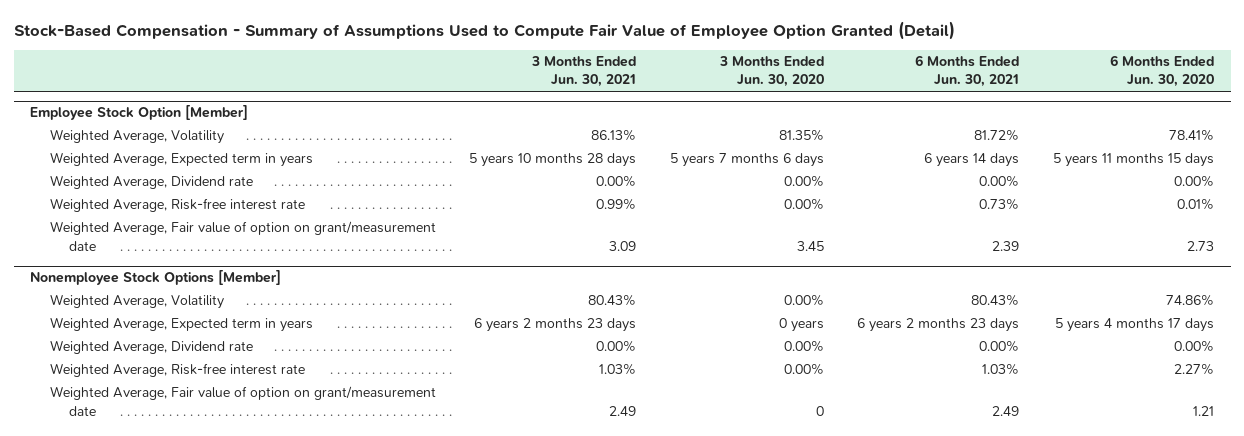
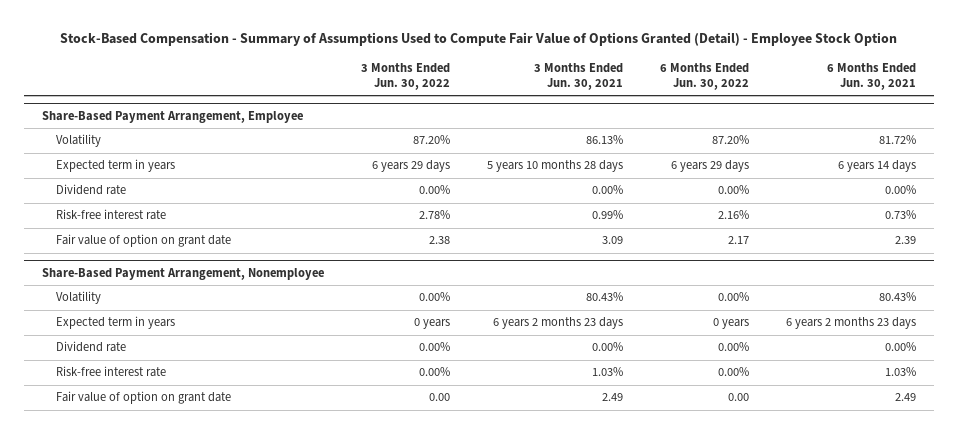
- Stock-Based Compensation - Summary of Assumptions Used to Compute Fair Value of Employee Option Granted (Detail)
+ Stock-Based Compensation - Summary of Assumptions Used to Compute Fair Value of Options Granted (Detail) - Employee Stock Option
- | 3 Months Ended Jun. 30, 2021 | 3 Months Ended Jun. 30, 2020 | 6 Months Ended Jun. 30, 2021 | 6 Months Ended Jun. 30, 2020
+ | 3 Months Ended Jun. 30, 2022 | 3 Months Ended Jun. 30, 2021 | 6 Months Ended Jun. 30, 2022 | 6 Months Ended Jun. 30, 2021
- Employee Stock Option [Member]
- Weighted Average, Volatility | 86.13% | 81.35% | 81.72% | 78.41%
- Weighted Average, Expected term in years | 5 years 10 months 28 days | 5 years 7 months 6 days | 6 years 14 days | 5 years 11 months 15 days
- Weighted Average, Dividend rate | 0.00% | 0.00% | 0.00% | 0.00%
- Weighted Average, Risk-free interest rate | 0.99% | 0.00% | 0.73% | 0.01%
- Weighted Average, Fair value of option on grant/measurement date | 3.09 | 3.45 | 2.39 | 2.73
- Nonemployee Stock Options [Member]
- Weighted Average, Volatility | 80.43% | 0.00% | 80.43% | 74.86%
- Weighted Average, Expected term in years | 6 years 2 months 23 days | 0 years | 6 years 2 months 23 days | 5 years 4 months 17 days
- Weighted Average, Dividend rate | 0.00% | 0.00% | 0.00% | 0.00%
- Weighted Average, Risk-free interest rate | 1.03% | 0.00% | 1.03% | 2.27%
- Weighted Average, Fair value of option on grant/measurement date | 2.49 | 0 | 2.49 | 1.21
+ Share-Based Payment Arrangement, Employee
+ Volatility | 87.20% | 86.13% | 87.20% | 81.72%
+ Expected term in years | 6 years 29 days | 5 years 10 months 28 days | 6 years 29 days | 6 years 14 days
+ Dividend rate | 0.00% | 0.00% | 0.00% | 0.00%
+ Risk-free interest rate | 2.78% | 0.99% | 2.16% | 0.73%
+ Fair value of option on grant date | 2.38 | 3.09 | 2.17 | 2.39
+ Share-Based Payment Arrangement, Nonemployee
+ Volatility | 0.00% | 80.43% | 0.00% | 80.43%
+ Expected term in years | 0 years | 6 years 2 months 23 days | 0 years | 6 years 2 months 23 days
+ Dividend rate | 0.00% | 0.00% | 0.00% | 0.00%
+ Risk-free interest rate | 0.00% | 1.03% | 0.00% | 1.03%
+ Fair value of option on grant date | 0.00 | 2.49 | 0.00 | 2.49

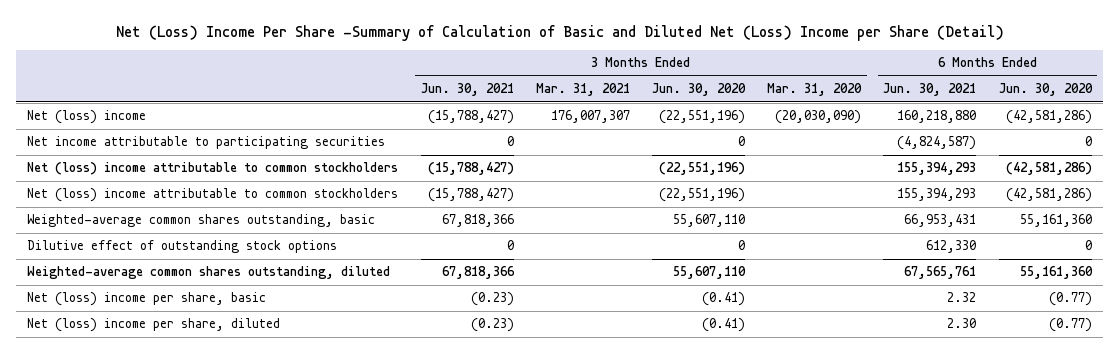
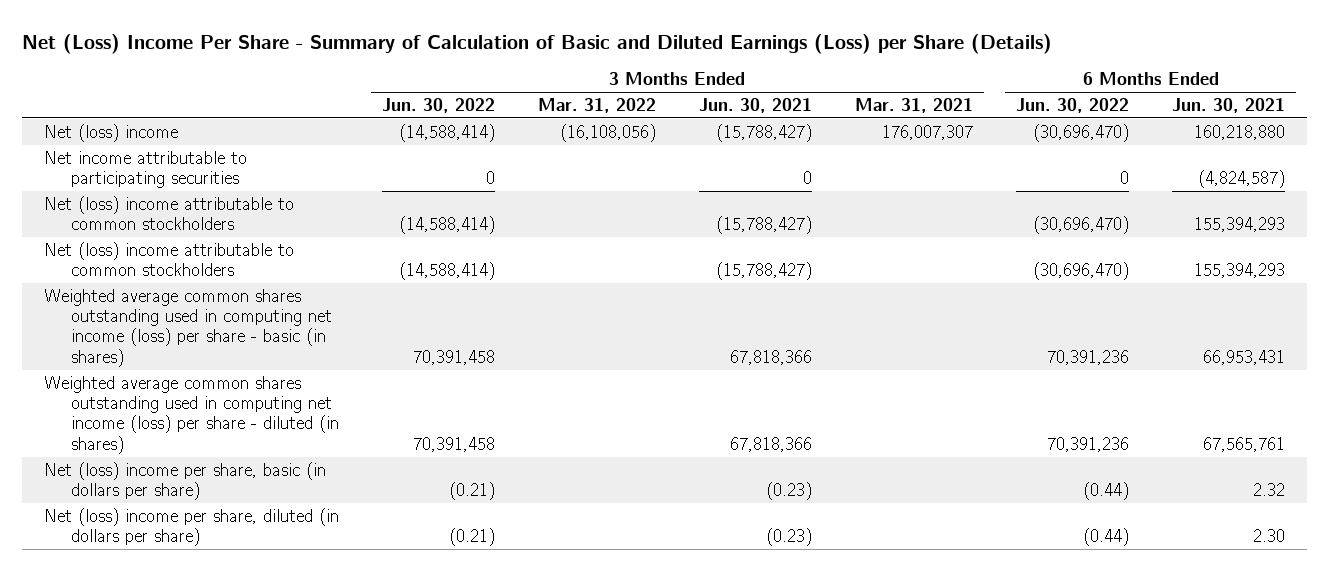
- Net (Loss) Income Per Share -Summary of Calculation of Basic and Diluted Net (Loss) Income per Share (Detail)
+ Net (Loss) Income Per Share - Summary of Calculation of Basic and Diluted Earnings (Loss) per Share (Details)
- | 3 Months Ended Jun. 30, 2021 | 3 Months Ended Mar. 31, 2021 | 3 Months Ended Jun. 30, 2020 | 3 Months Ended Mar. 31, 2020 | 6 Months Ended Jun. 30, 2021 | 6 Months Ended Jun. 30, 2020
+ | 3 Months Ended Jun. 30, 2022 | 3 Months Ended Mar. 31, 2022 | 3 Months Ended Jun. 30, 2021 | 3 Months Ended Mar. 31, 2021 | 6 Months Ended Jun. 30, 2022 | 6 Months Ended Jun. 30, 2021
- Weighted-average common shares outstanding, basic | 67,818,366 | | 55,607,110 | | 66,953,431 | 55,161,360
- Dilutive effect of outstanding stock options | 0 | | 0 | | 612,330 | 0
- Weighted-average common shares outstanding, diluted | 67,818,366 | | 55,607,110 | | 67,565,761 | 55,161,360
- Net (loss) income per share, basic | (0.23) | | (0.41) | | 2.32 | (0.77)
- Net (loss) income per share, diluted | (0.23) | | (0.41) | | 2.30 | (0.77)
+ Weighted average common shares outstanding used in computing net income (loss) per share - basic (in shares) | 70,391,458 | | 67,818,366 | | 70,391,236 | 66,953,431
+ Weighted average common shares outstanding used in computing net income (loss) per share - diluted (in shares) | 70,391,458 | | 67,818,366 | | 70,391,236 | 67,565,761
+ Net (loss) income per share, basic (in dollars per share) | (0.21) | | (0.23) | | (0.44) | 2.32
+ Net (loss) income per share, diluted (in dollars per share) | (0.21) | | (0.23) | | (0.44) | 2.30

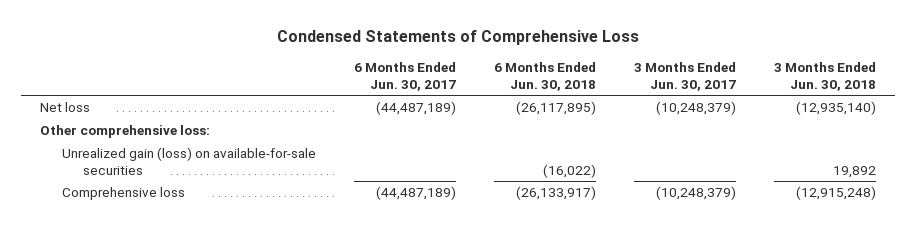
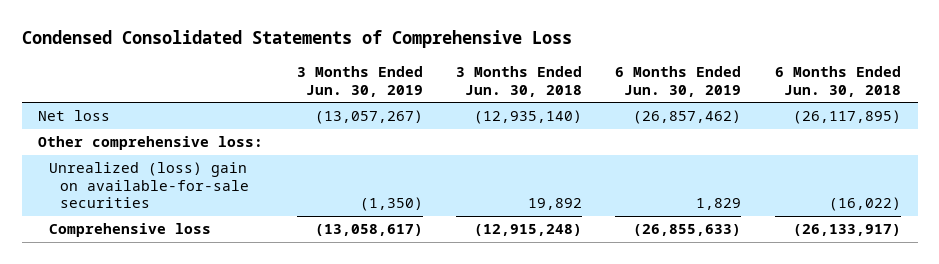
- Condensed Statements of Comprehensive Loss
+ Condensed Consolidated Statements of Comprehensive Loss
- | 6 Months Ended Jun. 30, 2017 | 6 Months Ended Jun. 30, 2018 | 3 Months Ended Jun. 30, 2017 | 3 Months Ended Jun. 30, 2018
+ | 3 Months Ended Jun. 30, 2019 | 3 Months Ended Jun. 30, 2018 | 6 Months Ended Jun. 30, 2019 | 6 Months Ended Jun. 30, 2018
- Unrealized gain (loss) on available-for-sale securities | | (16,022) | | 19,892
+ Unrealized (loss) gain on available-for-sale securities | (1,350) | 19,892 | 1,829 | (16,022)

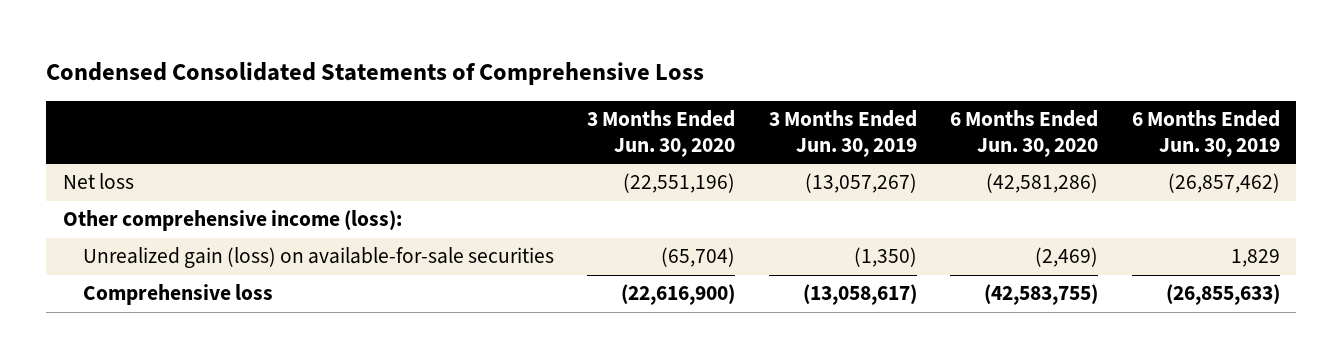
- | 3 Months Ended Jun. 30, 2019 | 3 Months Ended Jun. 30, 2018 | 6 Months Ended Jun. 30, 2019 | 6 Months Ended Jun. 30, 2018
+ | 3 Months Ended Jun. 30, 2020 | 3 Months Ended Jun. 30, 2019 | 6 Months Ended Jun. 30, 2020 | 6 Months Ended Jun. 30, 2019
- Other comprehensive loss:
- Unrealized (loss) gain on available-for-sale securities | (1,350) | 19,892 | 1,829 | (16,022)
+ Other comprehensive income (loss):
+ Unrealized gain (loss) on available-for-sale securities | (65,704) | (1,350) | (2,469) | 1,829

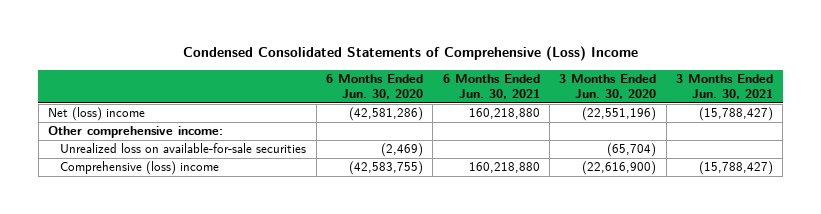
- Condensed Consolidated Statements of Comprehensive Loss
+ Condensed Consolidated Statements of Comprehensive (Loss) Income
- | 3 Months Ended Jun. 30, 2020 | 3 Months Ended Jun. 30, 2019 | 6 Months Ended Jun. 30, 2020 | 6 Months Ended Jun. 30, 2019
+ | 6 Months Ended Jun. 30, 2020 | 6 Months Ended Jun. 30, 2021 | 3 Months Ended Jun. 30, 2020 | 3 Months Ended Jun. 30, 2021
- Net loss | (22,551,196) | (13,057,267) | (42,581,286) | (26,857,462)
- Other comprehensive income (loss):
- Unrealized gain (loss) on available-for-sale securities | (65,704) | (1,350) | (2,469) | 1,829
- Comprehensive loss | (22,616,900) | (13,058,617) | (42,583,755) | (26,855,633)
+ Net (loss) income | (42,581,286) | 160,218,880 | (22,551,196) | (15,788,427)
+ Other comprehensive income:
+ Unrealized loss on available-for-sale securities | (2,469) | | (65,704) |
+ Comprehensive (loss) income | (42,583,755) | 160,218,880 | (22,616,900) | (15,788,427)

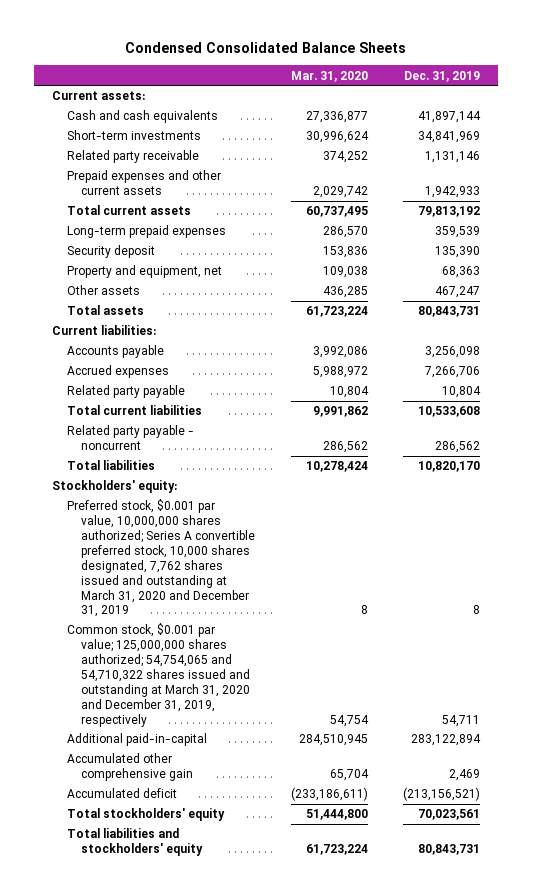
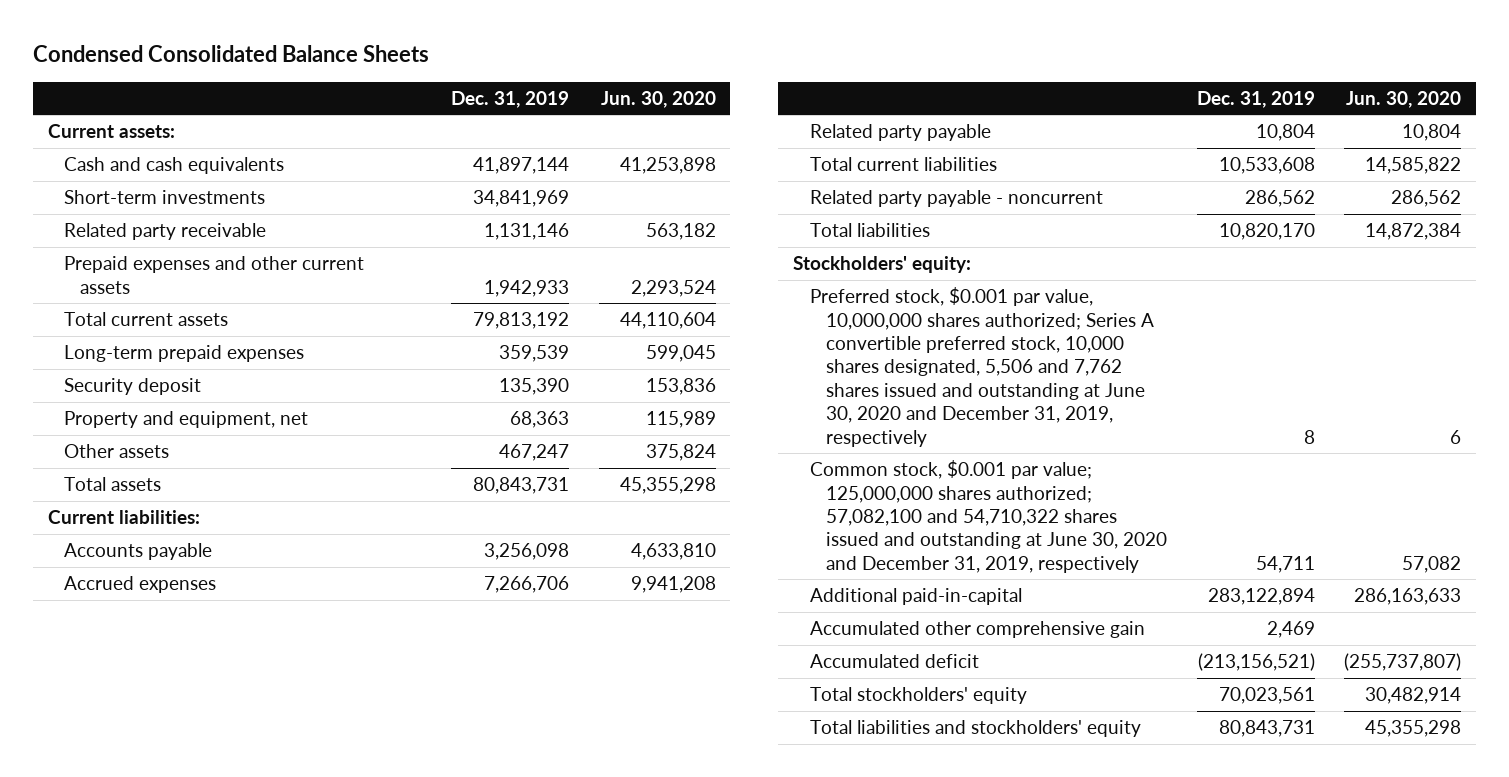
- | Mar. 31, 2020 | Dec. 31, 2019
+ | Dec. 31, 2019 | Jun. 30, 2020
- Preferred stock, $0.001 par value, 10,000,000 shares authorized; Series A convertible preferred stock, 10,000 shares designated, 7,762 shares issued and outstanding at March 31, 2020 and December 31, 2019 | 8 | 8
- Common stock, $0.001 par value; 125,000,000 shares authorized; 54,754,065 and 54,710,322 shares issued and outstanding at March 31, 2020 and December 31, 2019, respectively | 54,754 | 54,711
+ Preferred stock, $0.001 par value, 10,000,000 shares authorized; Series A convertible preferred stock, 10,000 shares designated, 5,506 and 7,762 shares issued and outstanding at June 30, 2020 and December 31, 2019, respectively | 8 | 6
+ Common stock, $0.001 par value; 125,000,000 shares authorized; 57,082,100 and 54,710,322 shares issued and outstanding at June 30, 2020 and December 31, 2019, respectively | 54,711 | 57,082

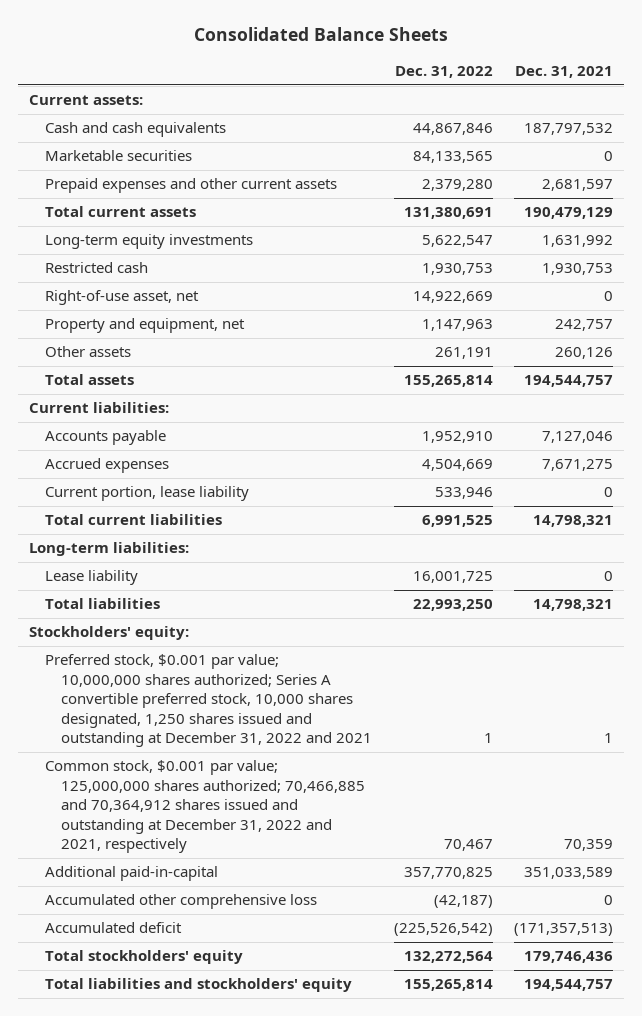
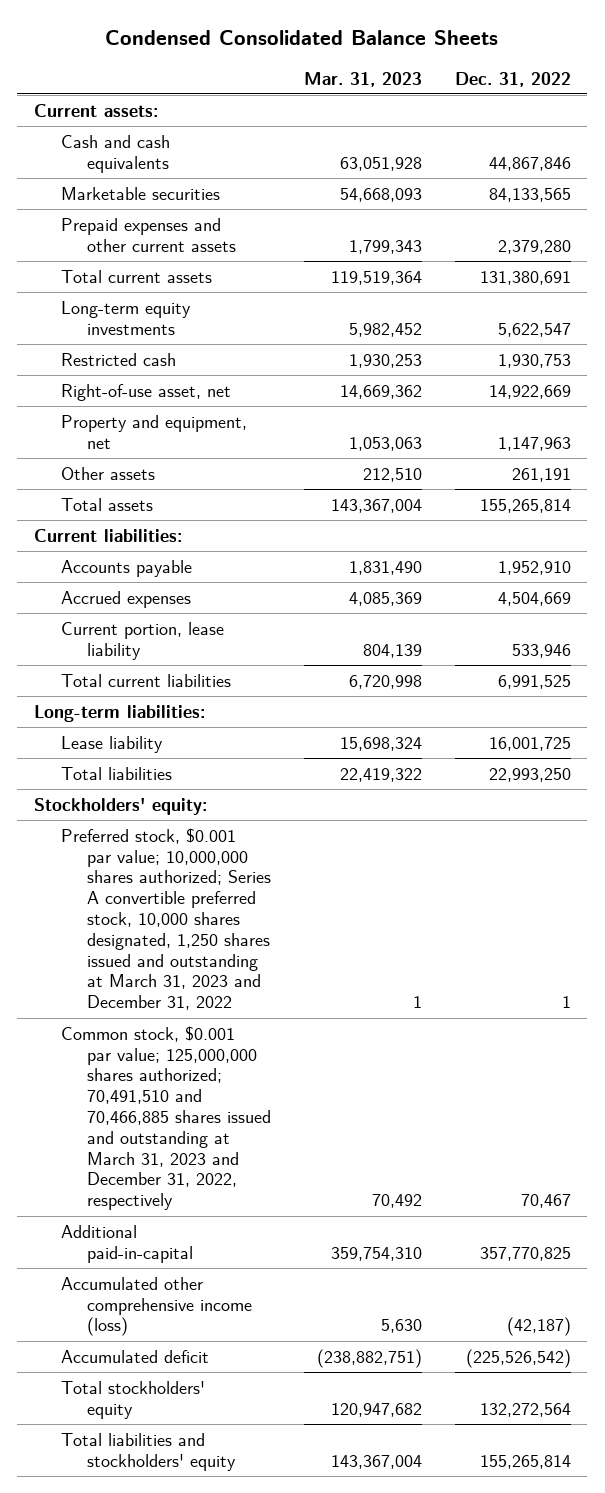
- Consolidated Balance Sheets
+ Condensed Consolidated Balance Sheets
- | Dec. 31, 2022 | Dec. 31, 2021
+ | Mar. 31, 2023 | Dec. 31, 2022
- Preferred stock, $0.001 par value; 10,000,000 shares authorized; Series A convertible preferred stock, 10,000 shares designated, 1,250 shares issued and outstanding at December 31, 2022 and 2021 | 1 | 1
- Common stock, $0.001 par value; 125,000,000 shares authorized; 70,466,885 and 70,364,912 shares issued and outstanding at December 31, 2022 and 2021, respectively | 70,467 | 70,359
+ Preferred stock, $0.001 par value; 10,000,000 shares authorized; Series A convertible preferred stock, 10,000 shares designated, 1,250 shares issued and outstanding at March 31, 2023 and December 31, 2022 | 1 | 1
+ Common stock, $0.001 par value; 125,000,000 shares authorized; 70,491,510 and 70,466,885 shares issued and outstanding at March 31, 2023 and December 31, 2022, respectively | 70,492 | 70,467
- Accumulated other comprehensive loss | (42,187) | 0
+ Accumulated other comprehensive income (loss) | 5,630 | (42,187)

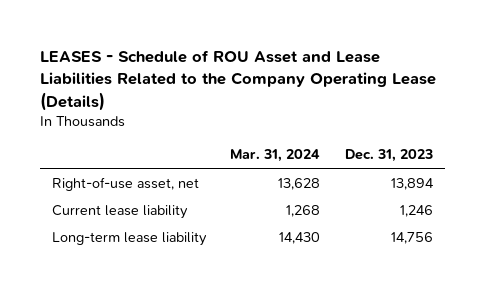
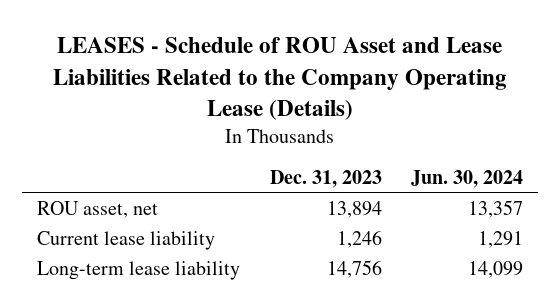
- | Mar. 31, 2024 | Dec. 31, 2023
+ | Dec. 31, 2023 | Jun. 30, 2024
- Right-of-use asset, net | 13,628 | 13,894
+ ROU asset, net | 13,894 | 13,357

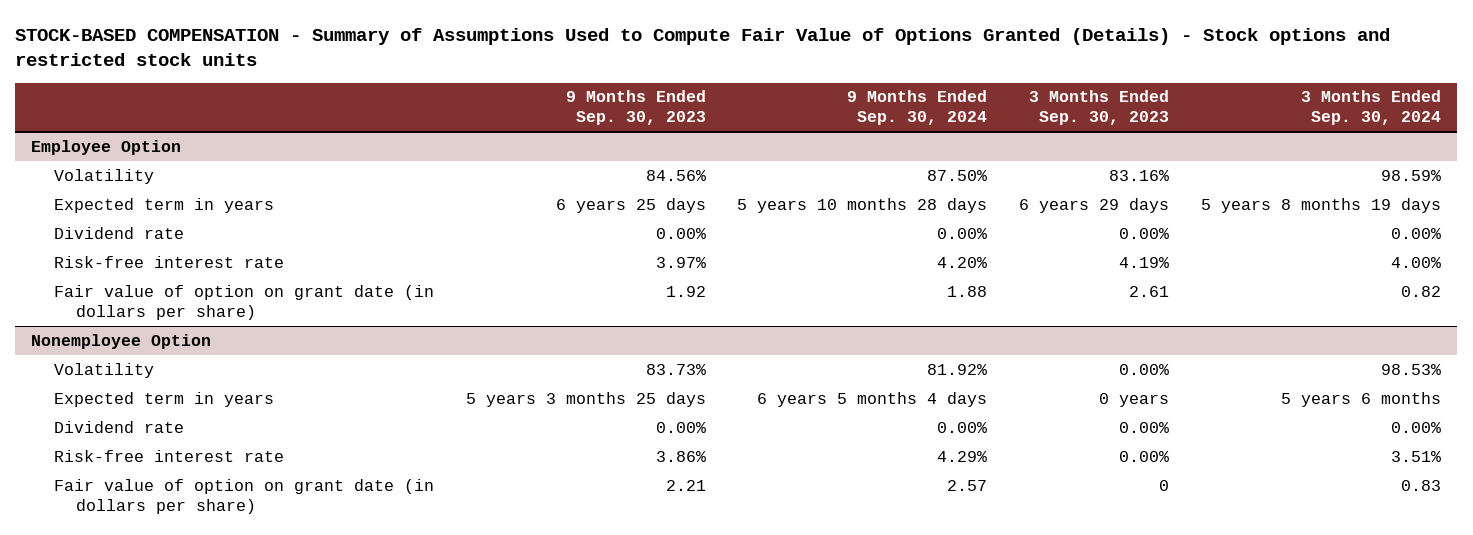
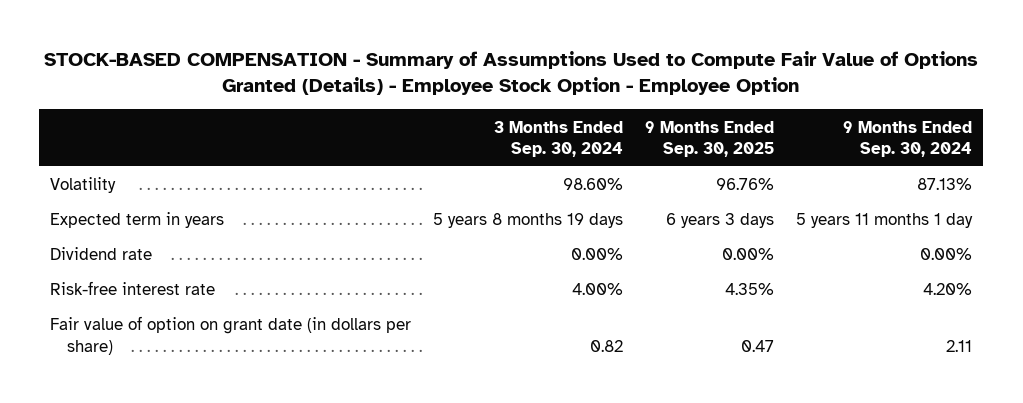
- STOCK-BASED COMPENSATION - Summary of Assumptions Used to Compute Fair Value of Options Granted (Details) - Stock options and restricted stock units
+ STOCK-BASED COMPENSATION - Summary of Assumptions Used to Compute Fair Value of Options Granted (Details) - Employee Stock Option - Employee Option
- | 9 Months Ended Sep. 30, 2023 | 9 Months Ended Sep. 30, 2024 | 3 Months Ended Sep. 30, 2023 | 3 Months Ended Sep. 30, 2024
+ | 3 Months Ended Sep. 30, 2024 | 9 Months Ended Sep. 30, 2025 | 9 Months Ended Sep. 30, 2024
- Employee Option
- Volatility | 84.56% | 87.50% | 83.16% | 98.59%
- Expected term in years | 6 years 25 days | 5 years 10 months 28 days | 6 years 29 days | 5 years 8 months 19 days
+ Volatility | 98.60% | 96.76% | 87.13%
+ Expected term in years | 5 years 8 months 19 days | 6 years 3 days | 5 years 11 months 1 day
- Fair value of option on grant date (in dollars per share) | 1.92 | 1.88 | 2.61 | 0.82
- Nonemployee Option
- Volatility | 83.73% | 81.92% | 0.00% | 98.53%
- Expected term in years | 5 years 3 months 25 days | 6 years 5 months 4 days | 0 years | 5 years 6 months
- Dividend rate | 0.00% | 0.00% | 0.00% | 0.00%
- Risk-free interest rate | 3.86% | 4.29% | 0.00% | 3.51%
- Fair value of option on grant date (in dollars per share) | 2.21 | 2.57 | 0 | 0.83
+ Fair value of option on grant date (in dollars per share) | 0.82 | 0.47 | 2.11

